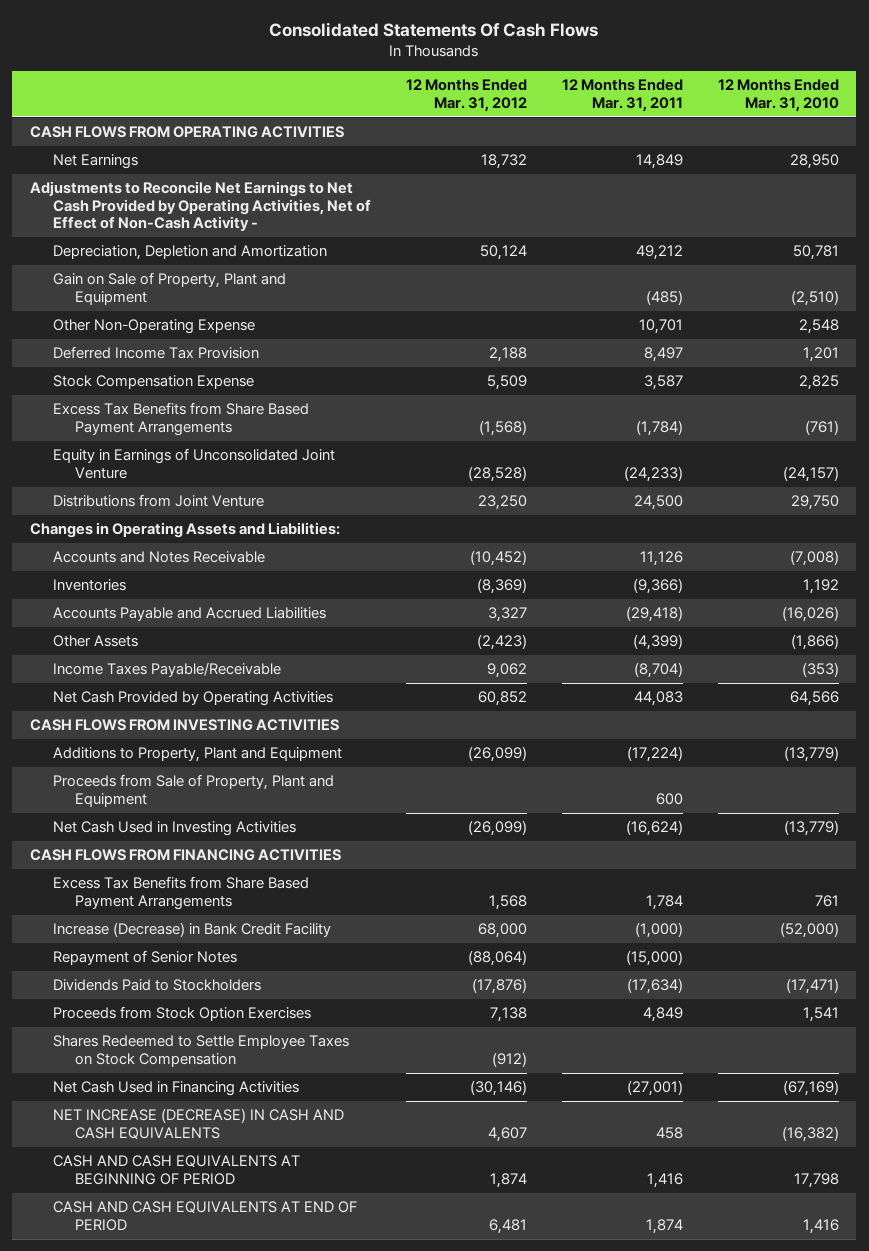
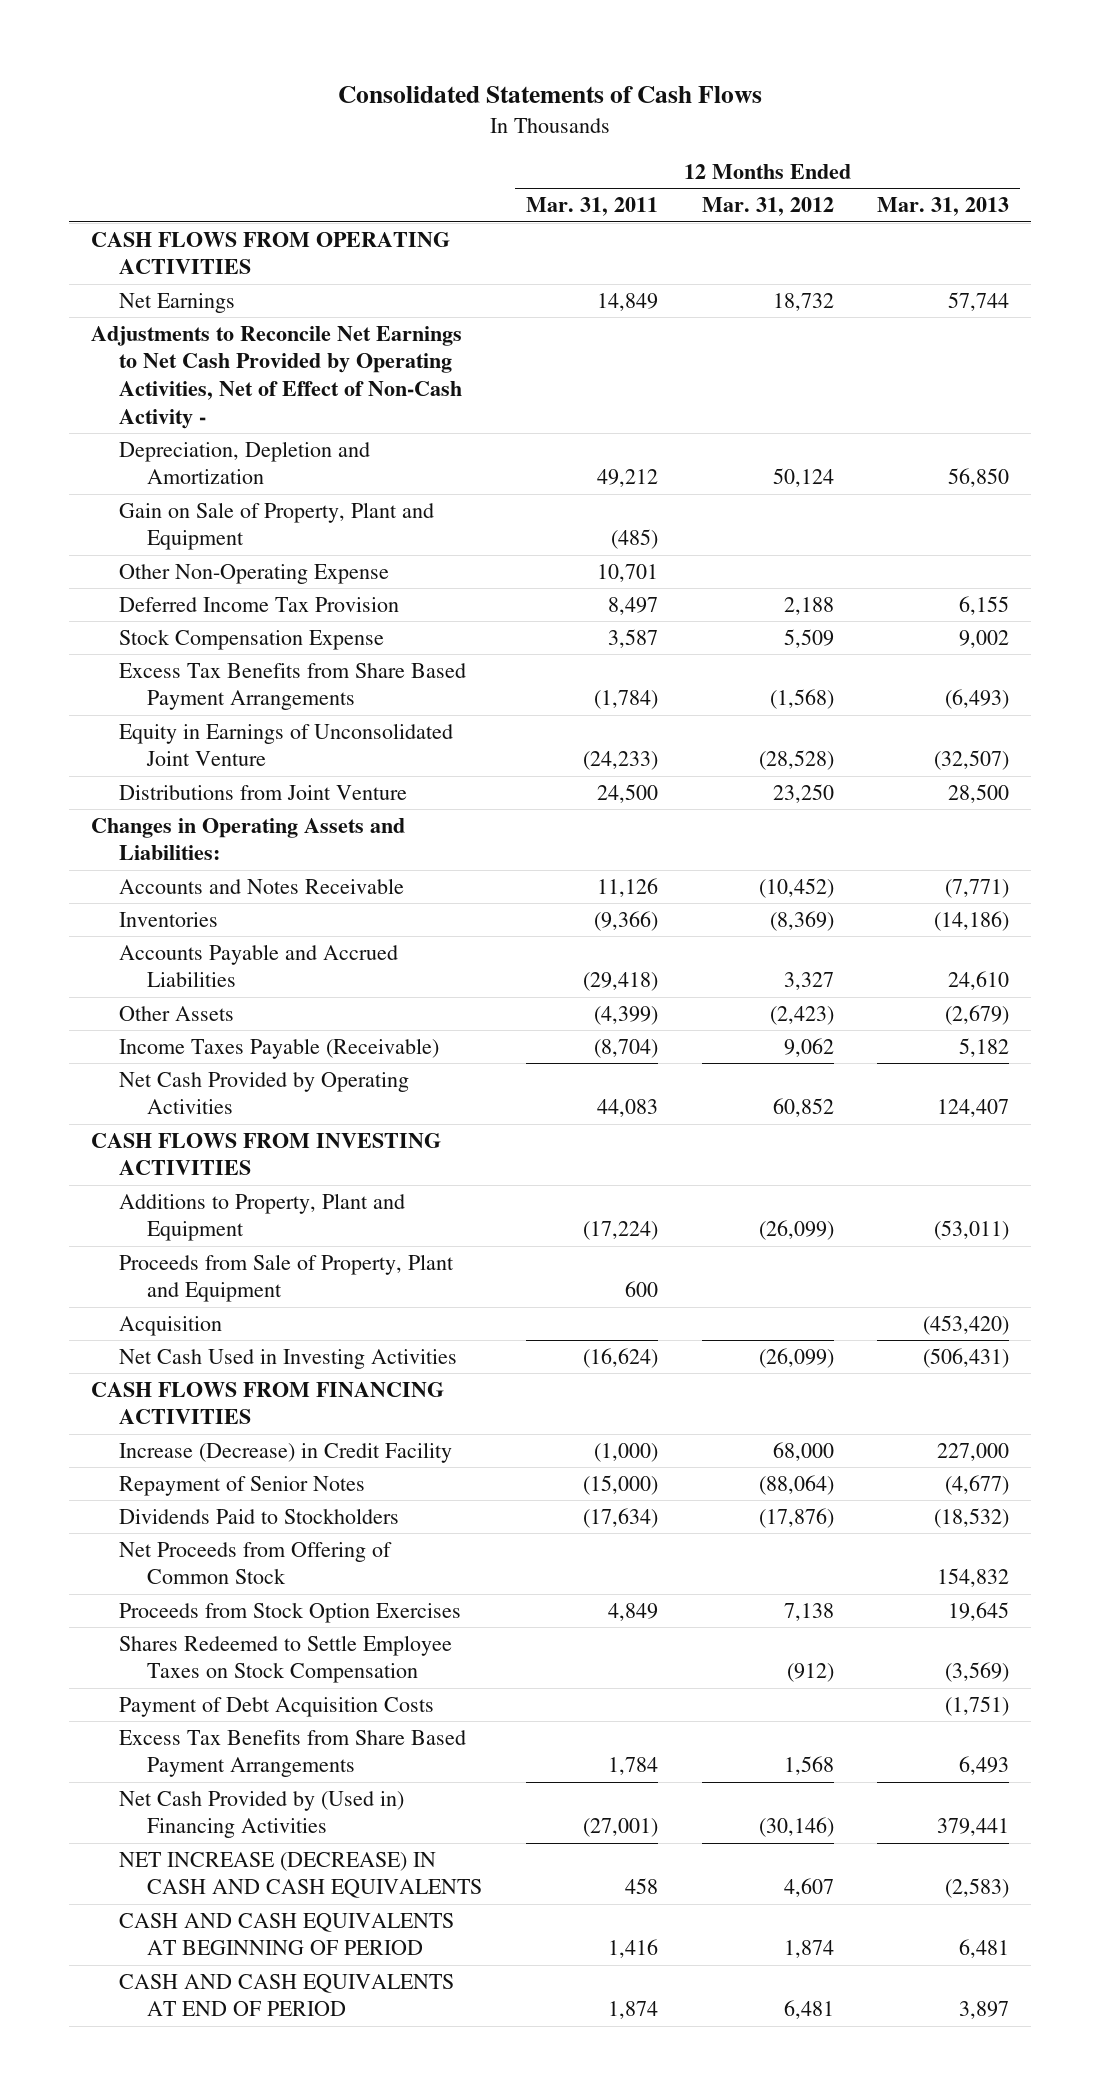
- Consolidated Statements Of Cash Flows
+ Consolidated Statements of Cash Flows
- | 12 Months Ended Mar. 31, 2012 | 12 Months Ended Mar. 31, 2011 | 12 Months Ended Mar. 31, 2010
+ | 12 Months Ended Mar. 31, 2011 | 12 Months Ended Mar. 31, 2012 | 12 Months Ended Mar. 31, 2013
- Income Taxes Payable/Receivable | 9,062 | (8,704) | (353)
+ Income Taxes Payable (Receivable) | (8,704) | 9,062 | 5,182
+ Acquisition | | | (453,420)
- Increase (Decrease) in Bank Credit Facility | 68,000 | (1,000) | (52,000)
+ Increase (Decrease) in Credit Facility | (1,000) | 68,000 | 227,000
+ Net Proceeds from Offering of Common Stock | | | 154,832
- Net Cash Used in Financing Activities | (30,146) | (27,001) | (67,169)
+ Payment of Debt Acquisition Costs | | | (1,751)
moved down: Excess Tax Benefits from Share Based Payment Arrangements | 1,784 | 1,568 | 6,493
+ Net Cash Provided by (Used in) Financing Activities | (27,001) | (30,146) | 379,441

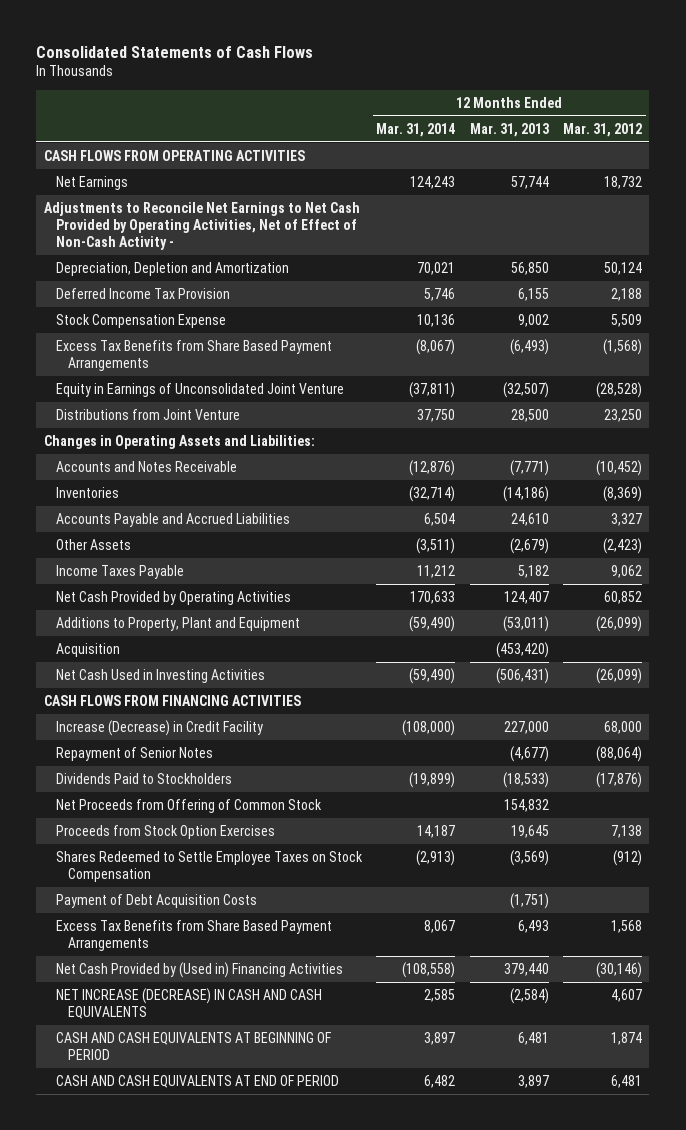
- | 12 Months Ended Mar. 31, 2011 | 12 Months Ended Mar. 31, 2012 | 12 Months Ended Mar. 31, 2013
+ | 12 Months Ended Mar. 31, 2014 | 12 Months Ended Mar. 31, 2013 | 12 Months Ended Mar. 31, 2012
- Gain on Sale of Property, Plant and Equipment | (485) | |
- Other Non-Operating Expense | 10,701 | |
- Income Taxes Payable (Receivable) | (8,704) | 9,062 | 5,182
+ Income Taxes Payable | 11,212 | 5,182 | 9,062
- CASH FLOWS FROM INVESTING ACTIVITIES
- Proceeds from Sale of Property, Plant and Equipment | 600 | |
- Dividends Paid to Stockholders | (17,634) | (17,876) | (18,532)
+ Dividends Paid to Stockholders | (19,899) | (18,533) | (17,876)
- Net Cash Provided by (Used in) Financing Activities | (27,001) | (30,146) | 379,441
- NET INCREASE (DECREASE) IN CASH AND CASH EQUIVALENTS | 458 | 4,607 | (2,583)
+ Net Cash Provided by (Used in) Financing Activities | (108,558) | 379,440 | (30,146)
+ NET INCREASE (DECREASE) IN CASH AND CASH EQUIVALENTS | 2,585 | (2,584) | 4,607

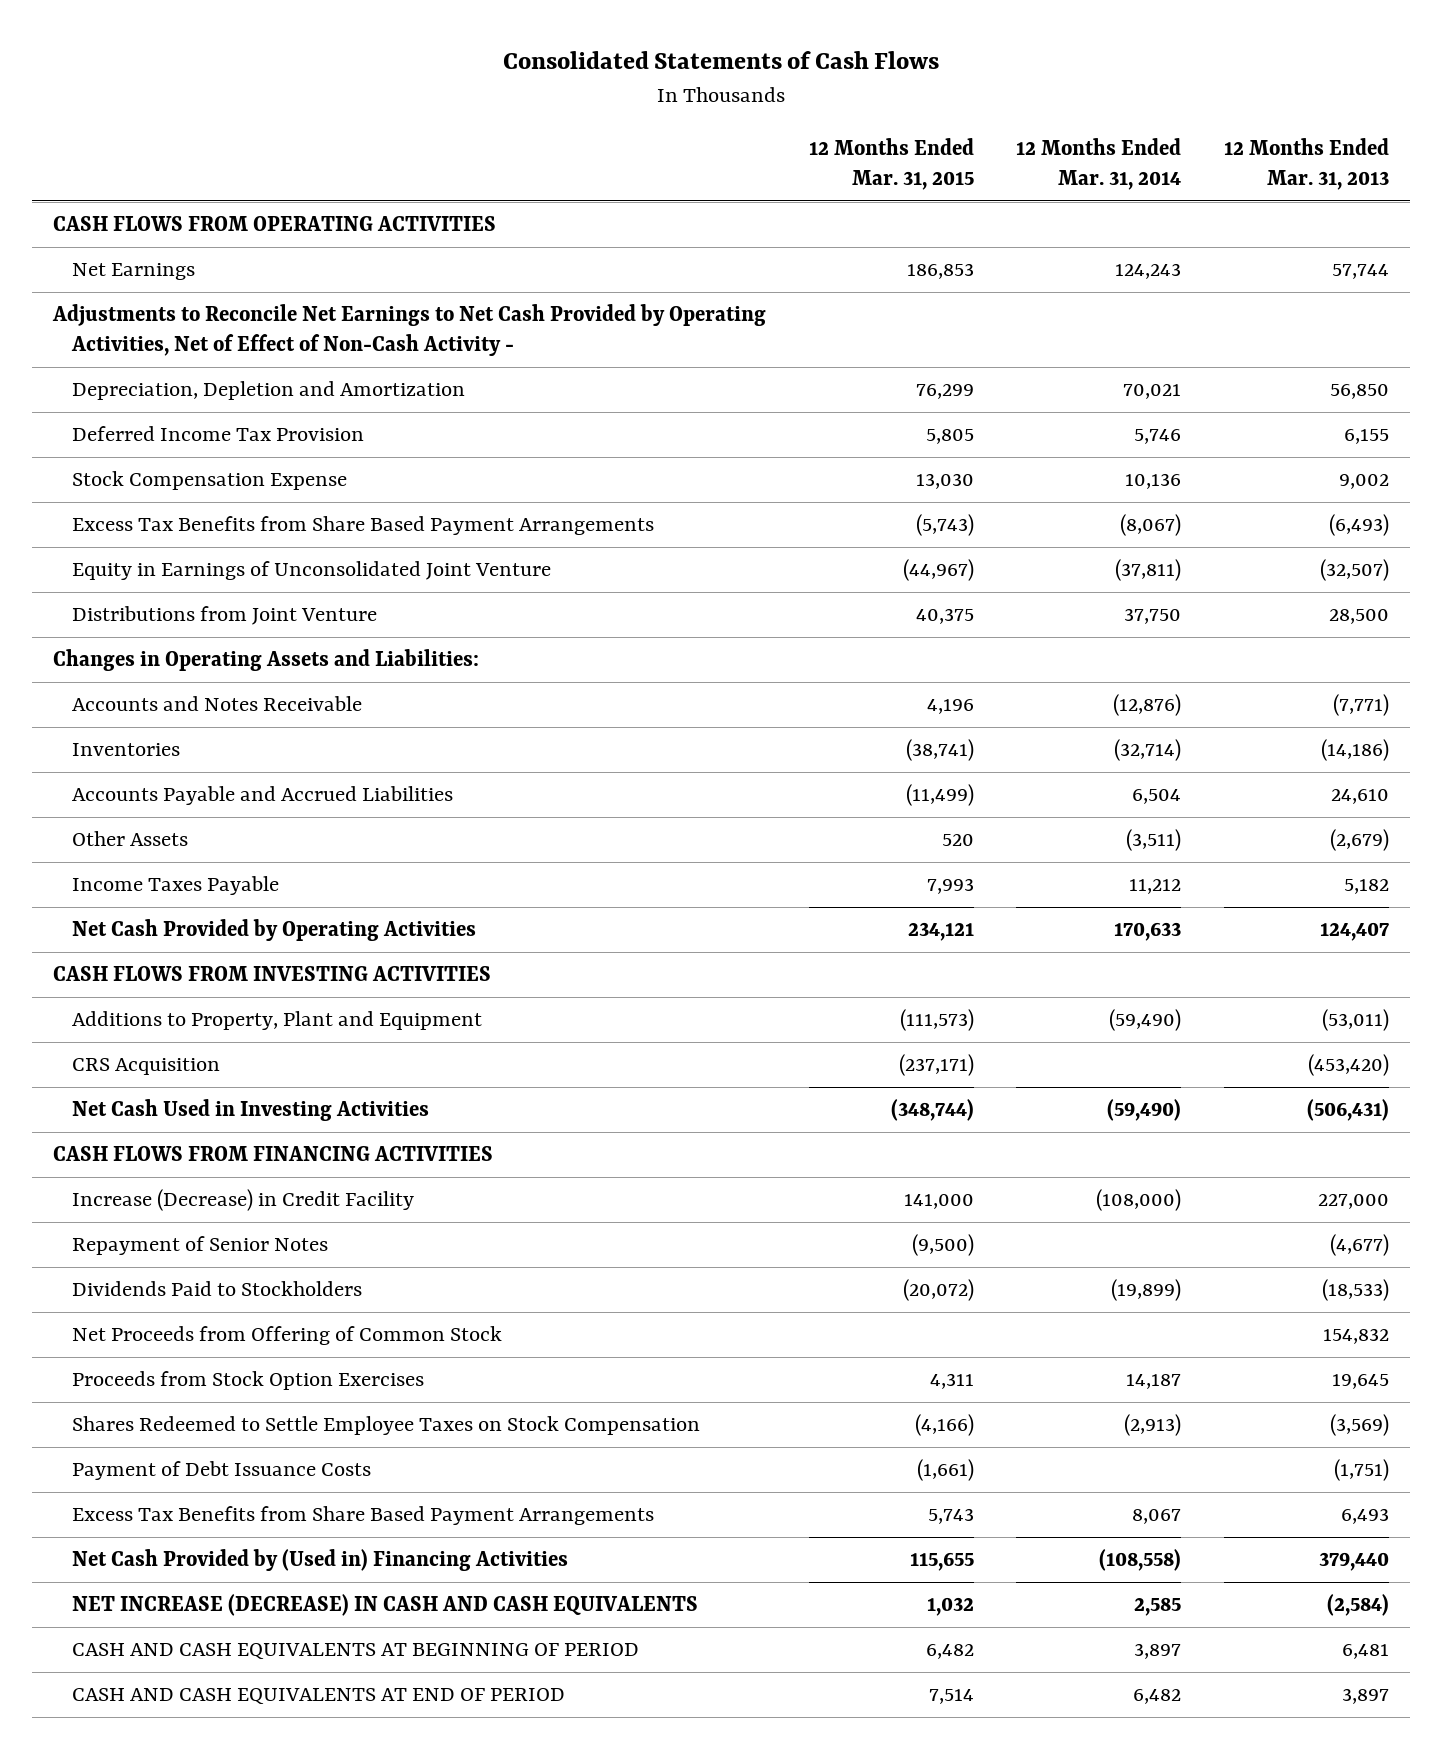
- | 12 Months Ended Mar. 31, 2014 | 12 Months Ended Mar. 31, 2013 | 12 Months Ended Mar. 31, 2012
+ | 12 Months Ended Mar. 31, 2015 | 12 Months Ended Mar. 31, 2014 | 12 Months Ended Mar. 31, 2013
+ CASH FLOWS FROM INVESTING ACTIVITIES
- Acquisition | | (453,420) |
+ CRS Acquisition | (237,171) | | (453,420)
- Payment of Debt Acquisition Costs | | (1,751) |
+ Payment of Debt Issuance Costs | (1,661) | | (1,751)

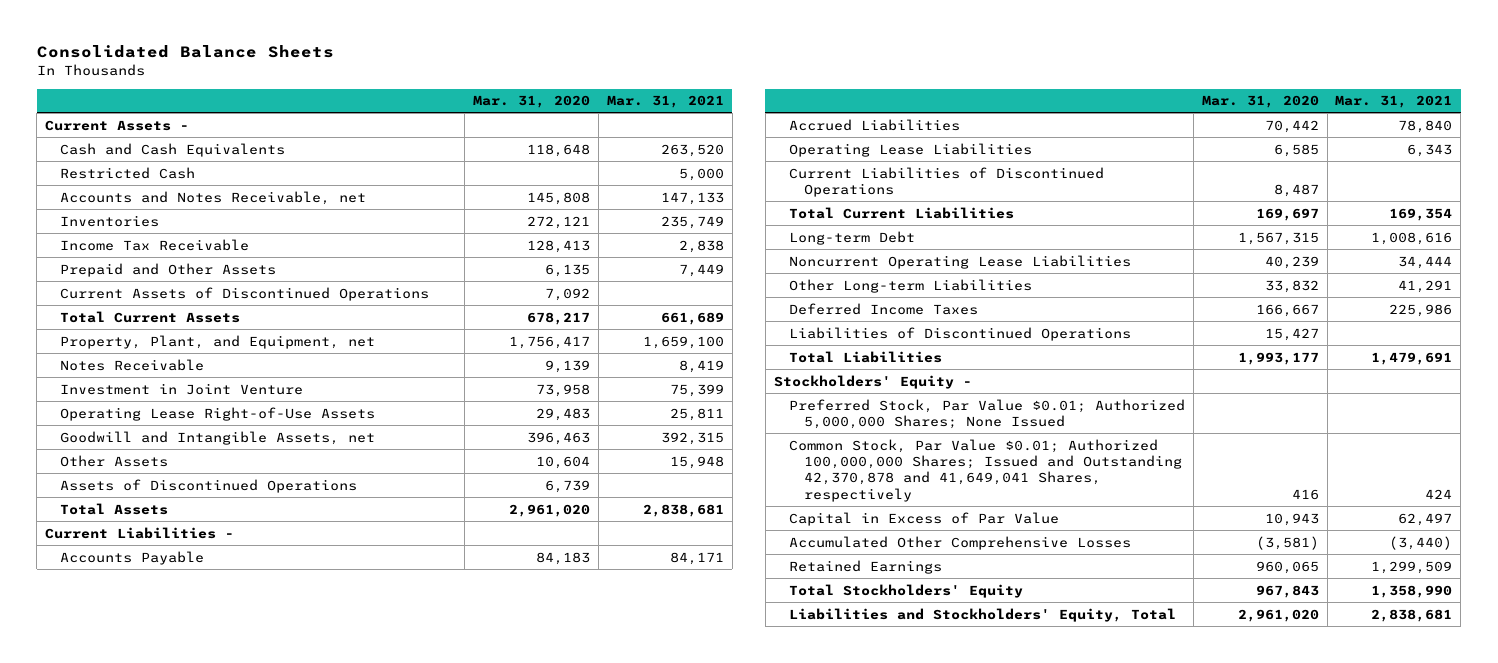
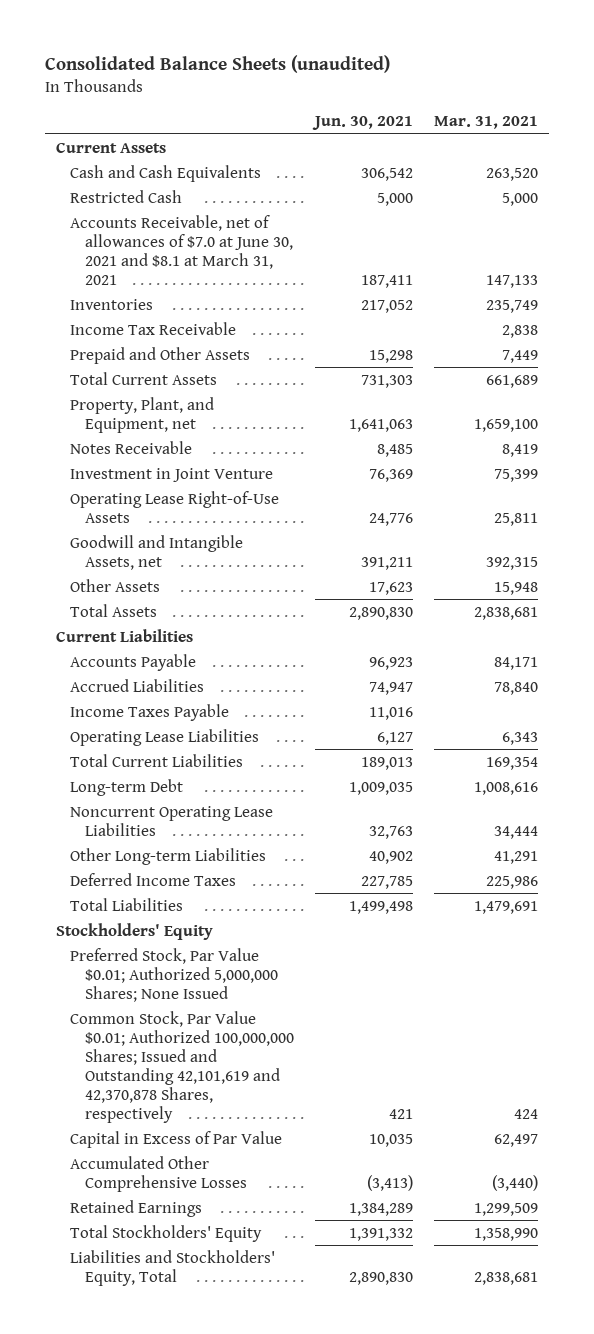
- Consolidated Balance Sheets
+ Consolidated Balance Sheets (unaudited)
- | Mar. 31, 2020 | Mar. 31, 2021
+ | Jun. 30, 2021 | Mar. 31, 2021
- Current Assets -
+ Current Assets
- Accounts and Notes Receivable, net | 145,808 | 147,133
+ Accounts Receivable, net of allowances of $7.0 at June 30, 2021 and $8.1 at March 31, 2021 | 187,411 | 147,133
- Current Assets of Discontinued Operations | 7,092 |
- Assets of Discontinued Operations | 6,739 |
- Current Liabilities -
+ Current Liabilities
+ Income Taxes Payable | 11,016 |
- Current Liabilities of Discontinued Operations | 8,487 |
- Liabilities of Discontinued Operations | 15,427 |
- Stockholders' Equity -
+ Stockholders' Equity
- Common Stock, Par Value $0.01; Authorized 100,000,000 Shares; Issued and Outstanding 42,370,878 and 41,649,041 Shares, respectively | 416 | 424
+ Common Stock, Par Value $0.01; Authorized 100,000,000 Shares; Issued and Outstanding 42,101,619 and 42,370,878 Shares, respectively | 421 | 424

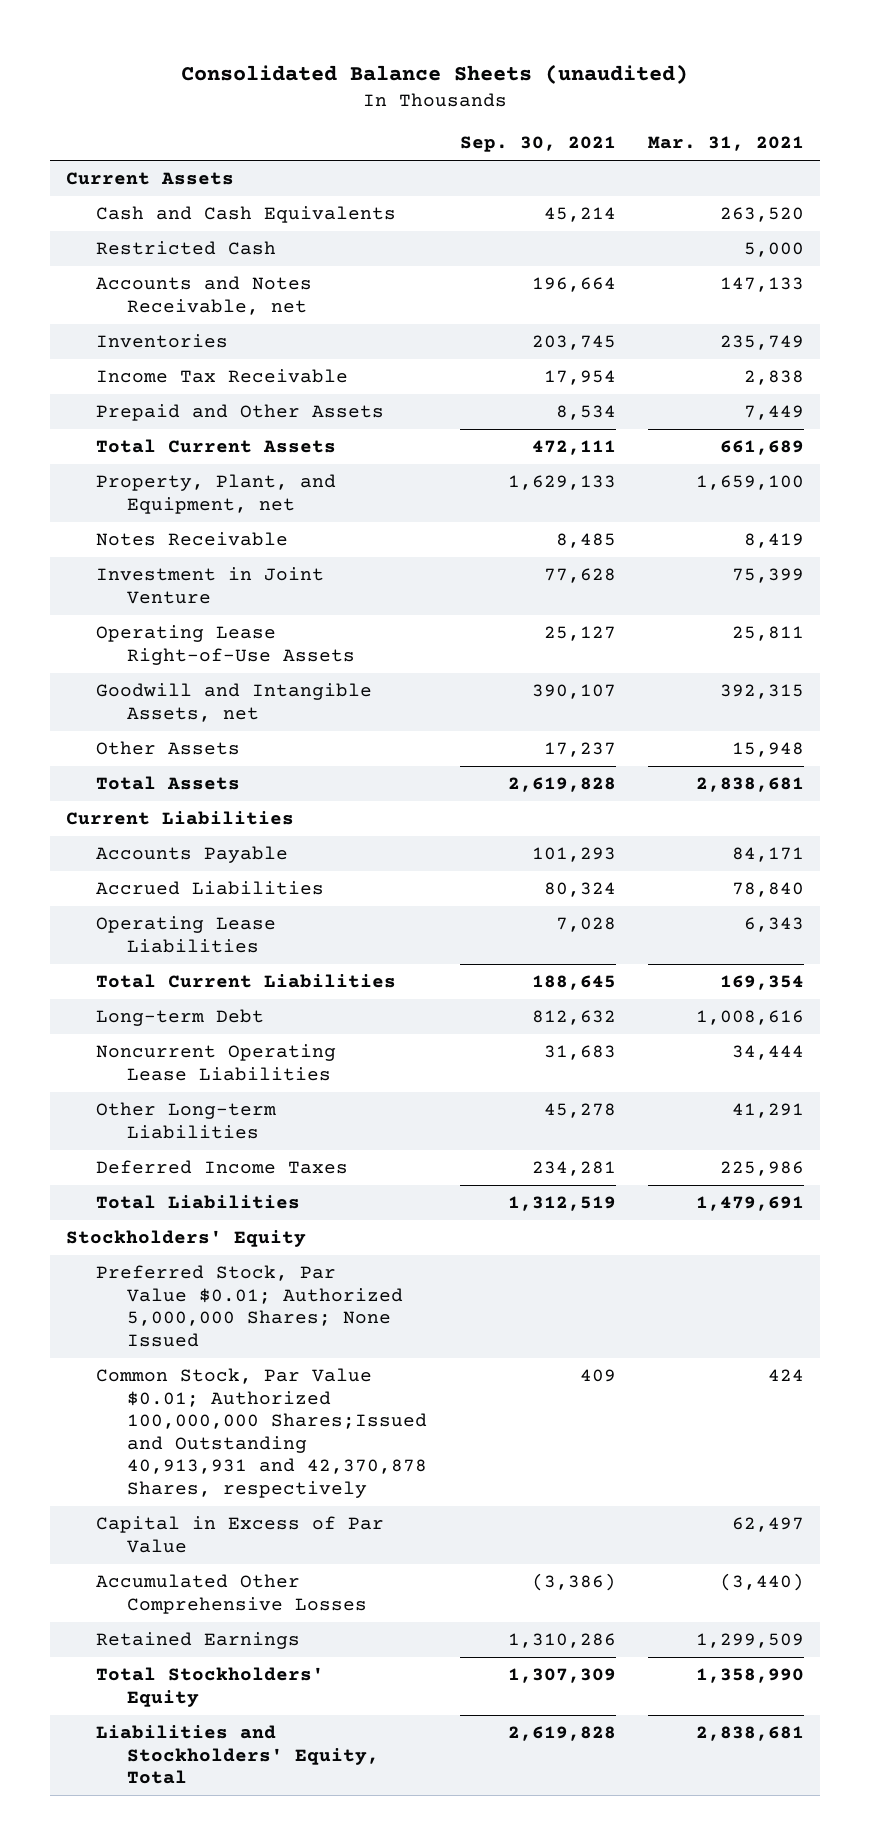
- | Jun. 30, 2021 | Mar. 31, 2021
+ | Sep. 30, 2021 | Mar. 31, 2021
- Accounts Receivable, net of allowances of $7.0 at June 30, 2021 and $8.1 at March 31, 2021 | 187,411 | 147,133
+ Accounts and Notes Receivable, net | 196,664 | 147,133
- Income Taxes Payable | 11,016 |
- Common Stock, Par Value $0.01; Authorized 100,000,000 Shares; Issued and Outstanding 42,101,619 and 42,370,878 Shares, respectively | 421 | 424
+ Common Stock, Par Value $0.01; Authorized 100,000,000 Shares;Issued and Outstanding 40,913,931 and 42,370,878 Shares, respectively | 409 | 424

